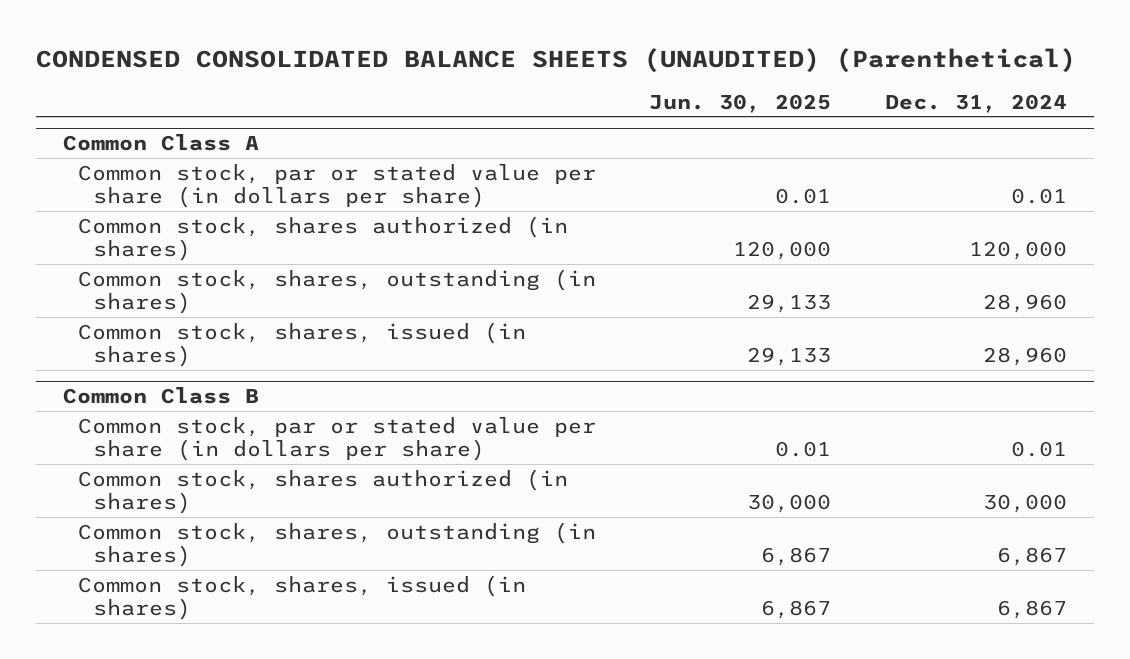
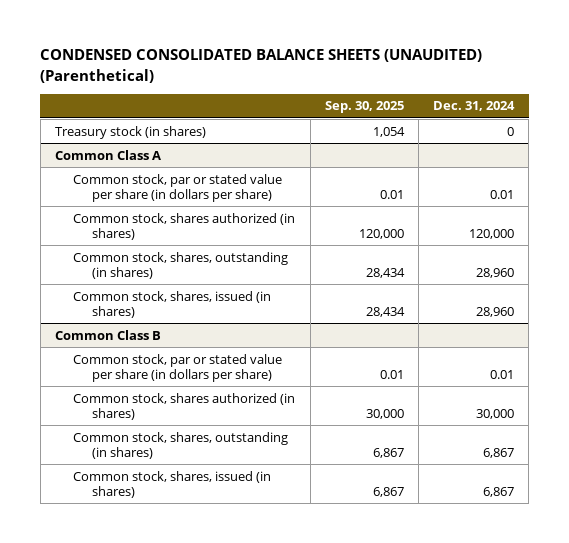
- | Jun. 30, 2025 | Dec. 31, 2024
+ | Sep. 30, 2025 | Dec. 31, 2024
+ Treasury stock (in shares) | 1,054 | 0

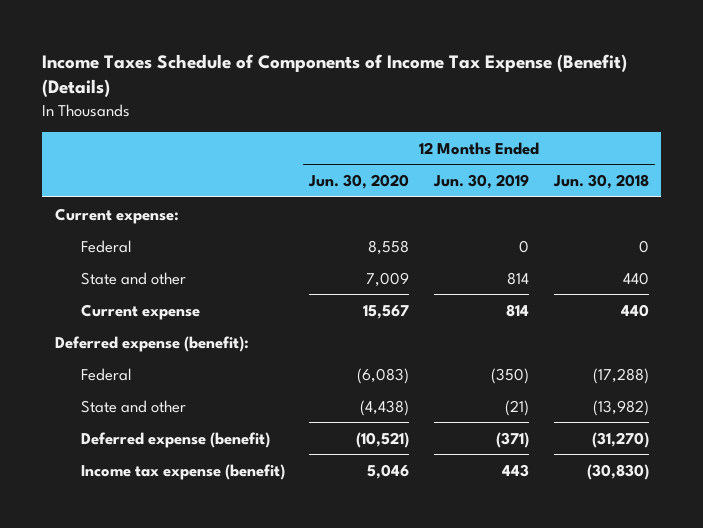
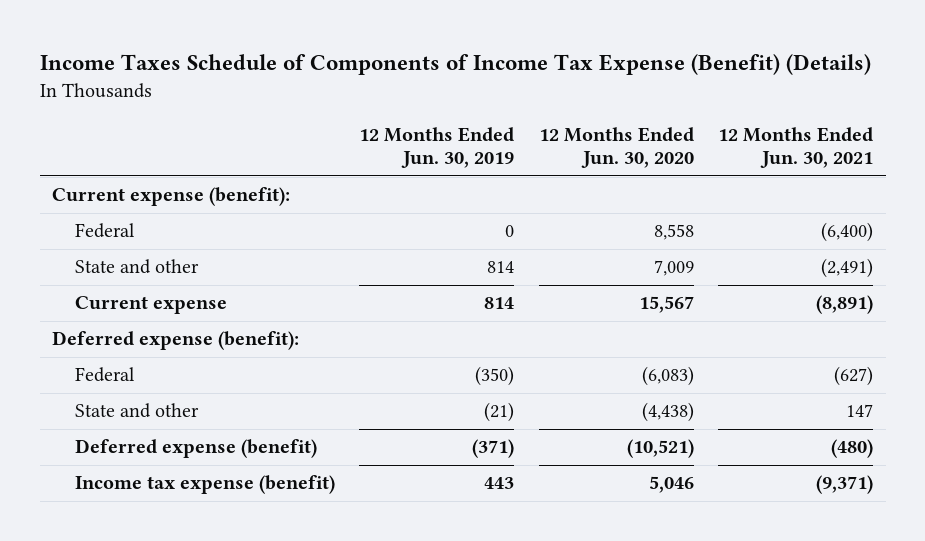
- | 12 Months Ended Jun. 30, 2020 | 12 Months Ended Jun. 30, 2019 | 12 Months Ended Jun. 30, 2018
+ | 12 Months Ended Jun. 30, 2019 | 12 Months Ended Jun. 30, 2020 | 12 Months Ended Jun. 30, 2021
- Current expense:
+ Current expense (benefit):

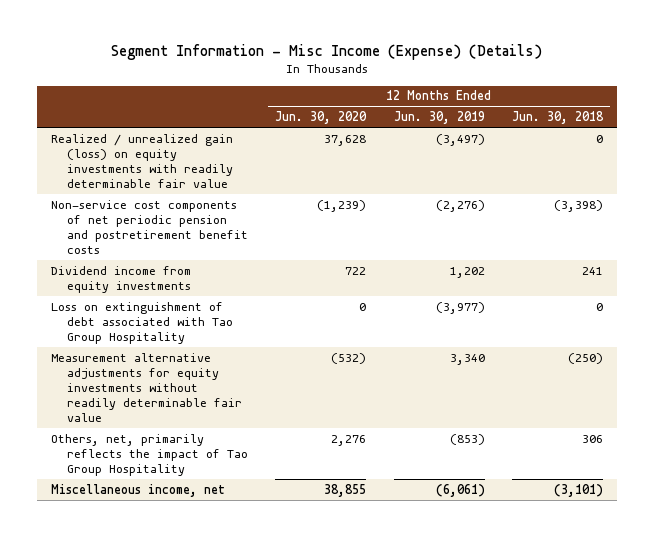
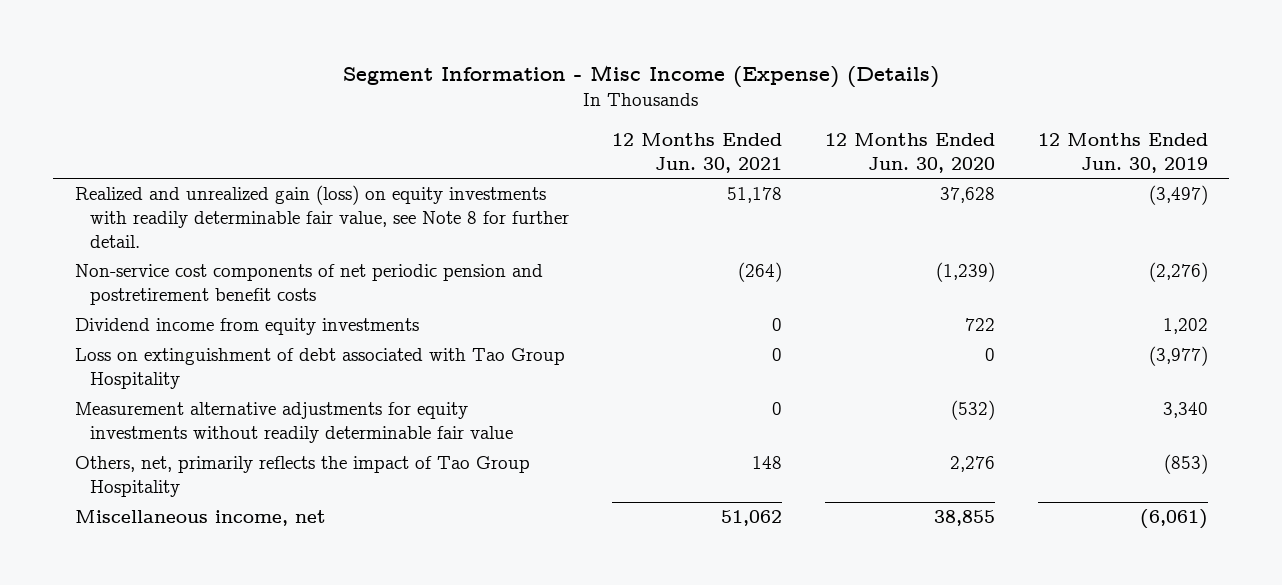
- | 12 Months Ended Jun. 30, 2020 | 12 Months Ended Jun. 30, 2019 | 12 Months Ended Jun. 30, 2018
+ | 12 Months Ended Jun. 30, 2021 | 12 Months Ended Jun. 30, 2020 | 12 Months Ended Jun. 30, 2019
- Realized / unrealized gain (loss) on equity investments with readily determinable fair value | 37,628 | (3,497) | 0
+ Realized and unrealized gain (loss) on equity investments with readily determinable fair value, see Note 8 for further detail. | 51,178 | 37,628 | (3,497)

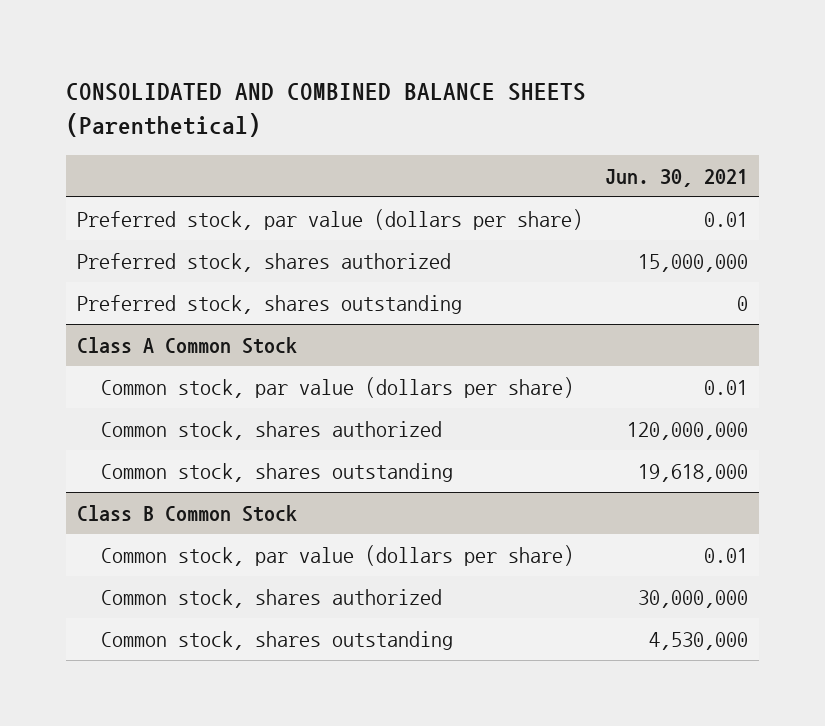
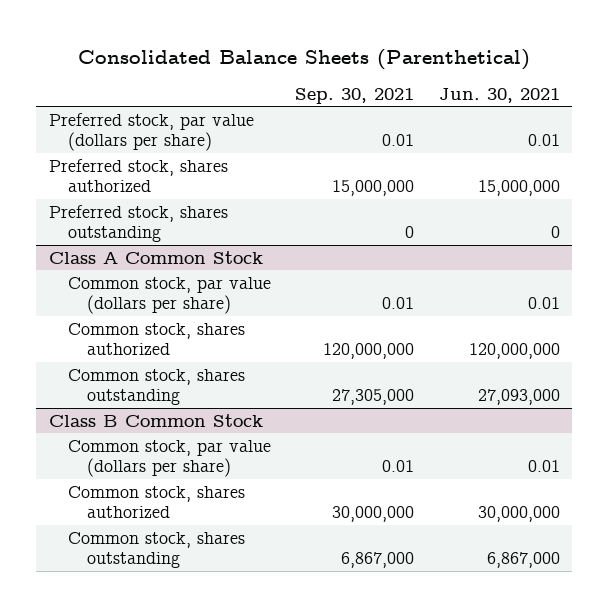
- CONSOLIDATED AND COMBINED BALANCE SHEETS (Parenthetical)
+ Consolidated Balance Sheets (Parenthetical)
- | Jun. 30, 2021
+ | Sep. 30, 2021 | Jun. 30, 2021
@ Class A Common Stock
- Common stock, shares outstanding | 19,618,000
+ Common stock, shares outstanding | 27,305,000 | 27,093,000
@ Class B Common Stock
- Common stock, shares outstanding | 4,530,000
+ Common stock, shares outstanding | 6,867,000 | 6,867,000

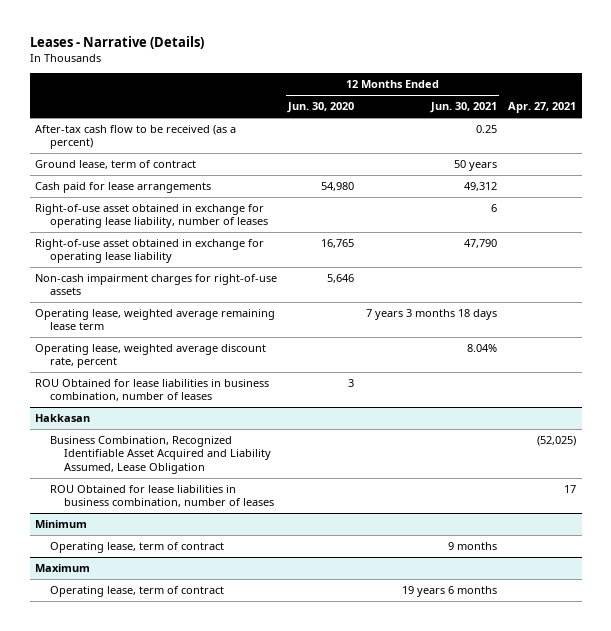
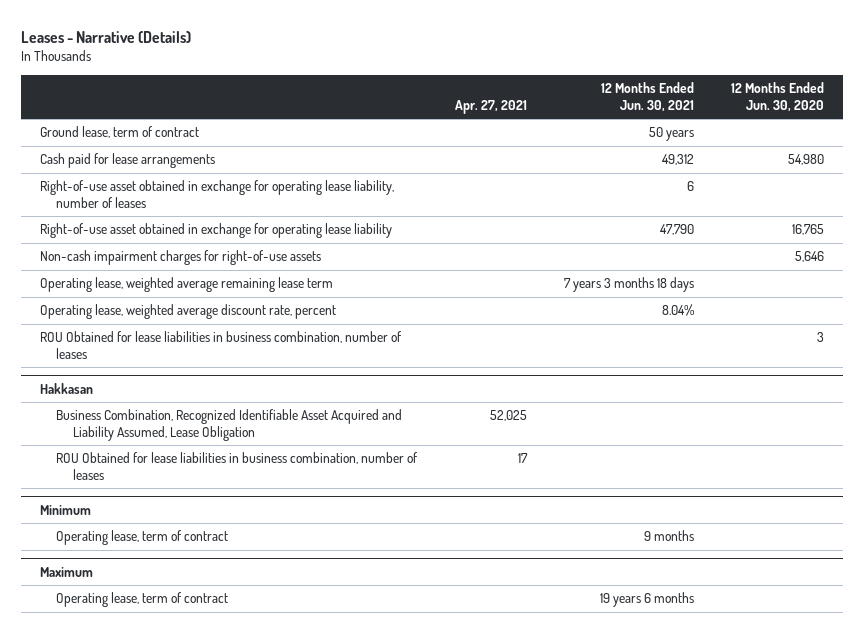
- | 12 Months Ended Jun. 30, 2020 | 12 Months Ended Jun. 30, 2021 | Apr. 27, 2021
+ | Apr. 27, 2021 | 12 Months Ended Jun. 30, 2021 | 12 Months Ended Jun. 30, 2020
- After-tax cash flow to be received (as a percent) | | 0.25 |
@ Hakkasan
- Business Combination, Recognized Identifiable Asset Acquired and Liability Assumed, Lease Obligation | | | (52,025)
+ Business Combination, Recognized Identifiable Asset Acquired and Liability Assumed, Lease Obligation | 52,025 | |

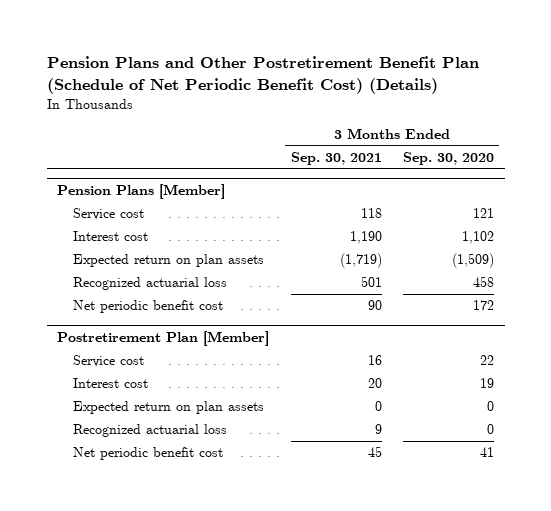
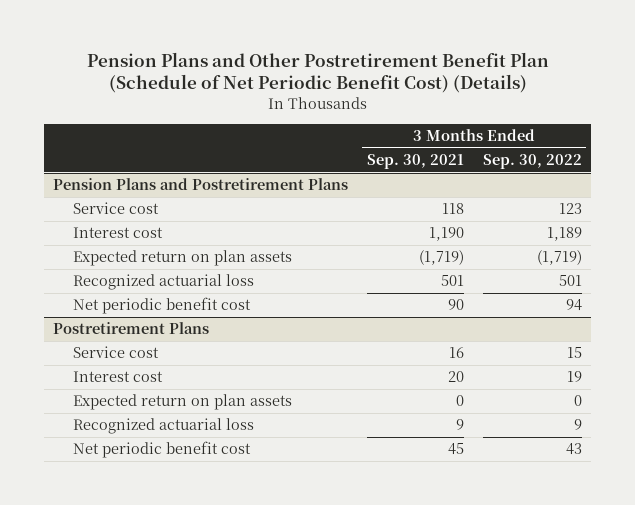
- | 3 Months Ended Sep. 30, 2021 | 3 Months Ended Sep. 30, 2020
+ | 3 Months Ended Sep. 30, 2021 | 3 Months Ended Sep. 30, 2022
- Pension Plans [Member]
+ Pension Plans and Postretirement Plans
- Postretirement Plan [Member]
+ Postretirement Plans

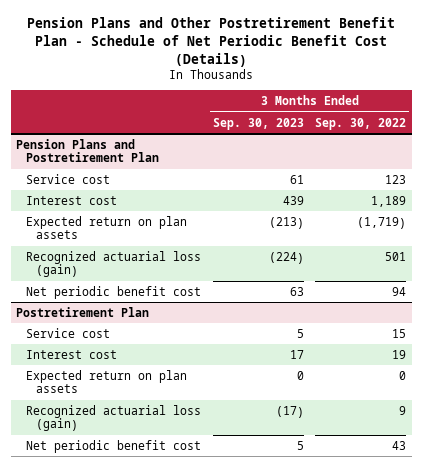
- Pension Plans and Other Postretirement Benefit Plan (Schedule of Net Periodic Benefit Cost) (Details)
+ Pension Plans and Other Postretirement Benefit Plan - Schedule of Net Periodic Benefit Cost (Details)
- | 3 Months Ended Sep. 30, 2021 | 3 Months Ended Sep. 30, 2022
+ | 3 Months Ended Sep. 30, 2023 | 3 Months Ended Sep. 30, 2022
- Pension Plans and Postretirement Plans
+ Pension Plans and Postretirement Plan
- Recognized actuarial loss | 501 | 501
+ Recognized actuarial loss (gain) | (224) | 501
- Postretirement Plans
+ Postretirement Plan
- Recognized actuarial loss | 9 | 9
+ Recognized actuarial loss (gain) | (17) | 9

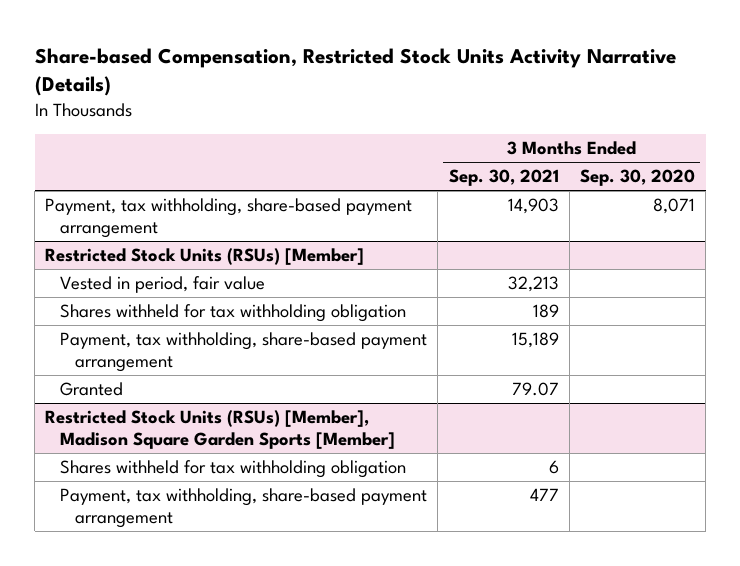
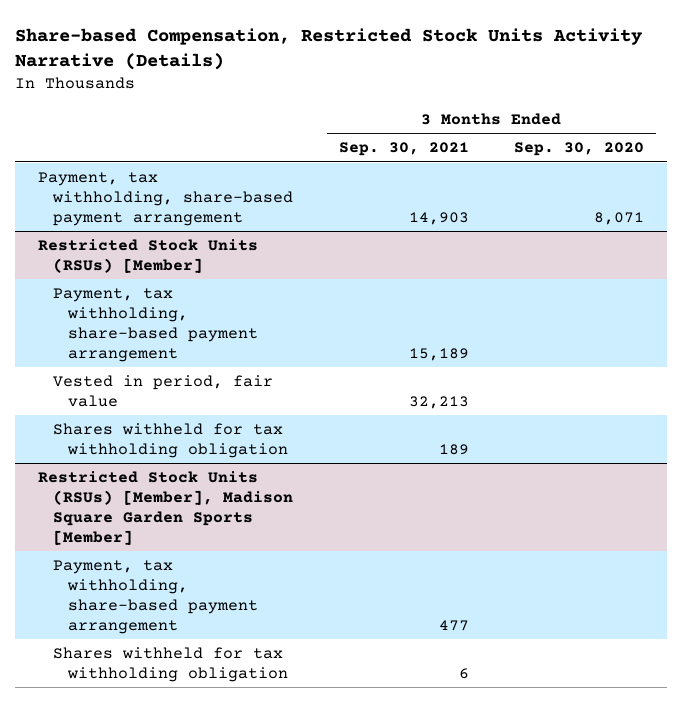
@ Restricted Stock Units (RSUs) [Member]
moved up: Payment, tax withholding, share-based payment arrangement | 15,189 |
- Granted | 79.07 |
@ Restricted Stock Units (RSUs) [Member], Madison Square Garden Sports [Member]
moved down: Shares withheld for tax withholding obligation | 6 |

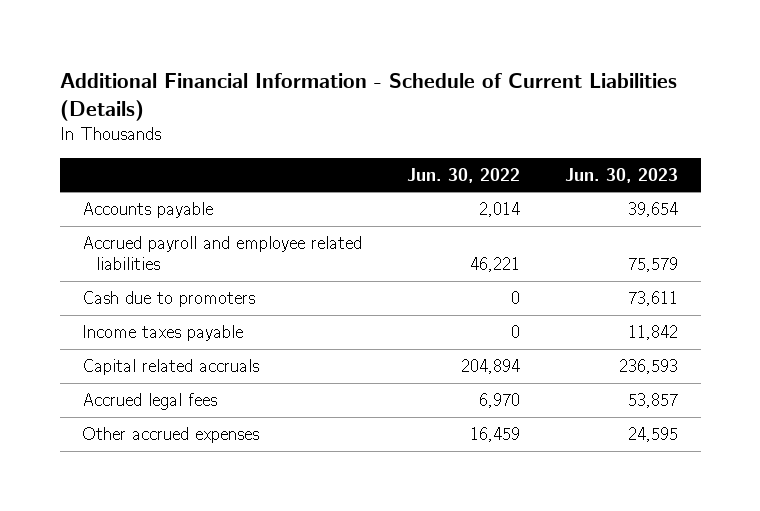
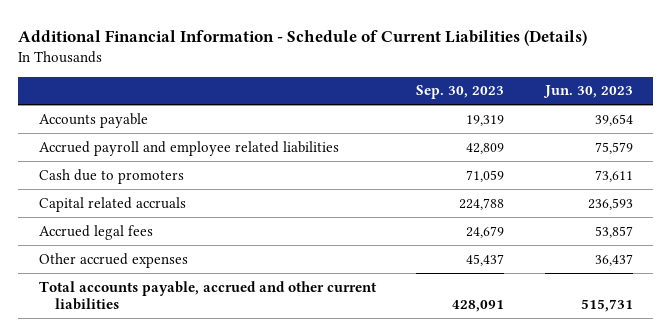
- | Jun. 30, 2022 | Jun. 30, 2023
+ | Sep. 30, 2023 | Jun. 30, 2023
- Income taxes payable | 0 | 11,842
- Other accrued expenses | 16,459 | 24,595
+ Other accrued expenses | 45,437 | 36,437
+ Total accounts payable, accrued and other current liabilities | 428,091 | 515,731

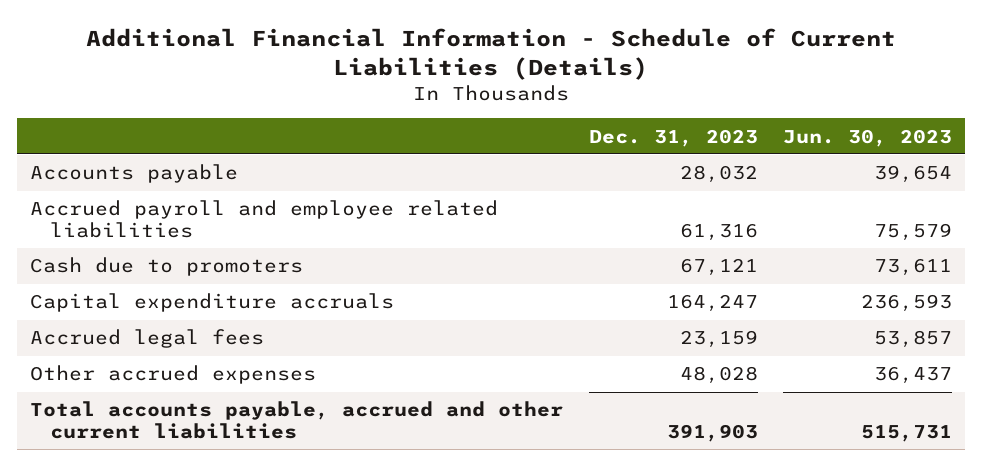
- | Sep. 30, 2023 | Jun. 30, 2023
+ | Dec. 31, 2023 | Jun. 30, 2023
- Capital related accruals | 224,788 | 236,593
+ Capital expenditure accruals | 164,247 | 236,593

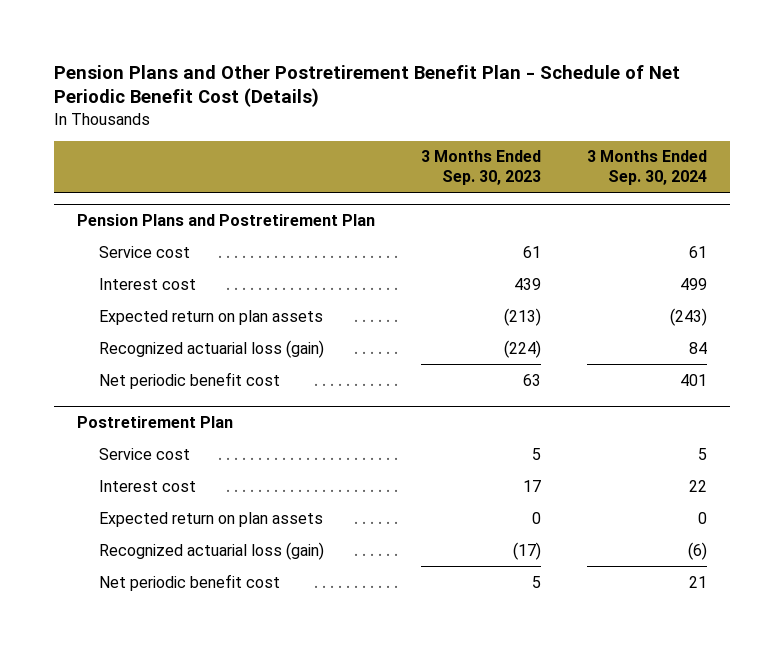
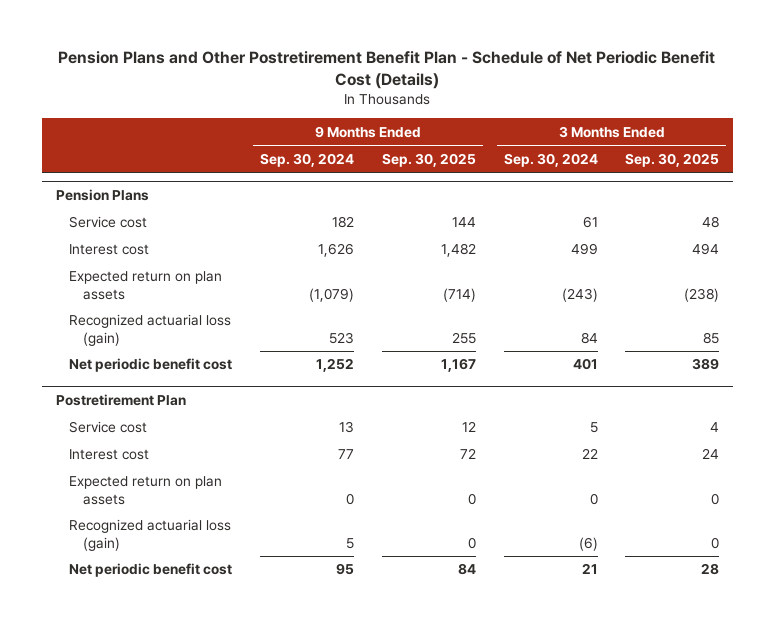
- | 3 Months Ended Sep. 30, 2023 | 3 Months Ended Sep. 30, 2024
+ | 9 Months Ended Sep. 30, 2024 | 9 Months Ended Sep. 30, 2025 | 3 Months Ended Sep. 30, 2024 | 3 Months Ended Sep. 30, 2025
- Pension Plans and Postretirement Plan
+ Pension Plans

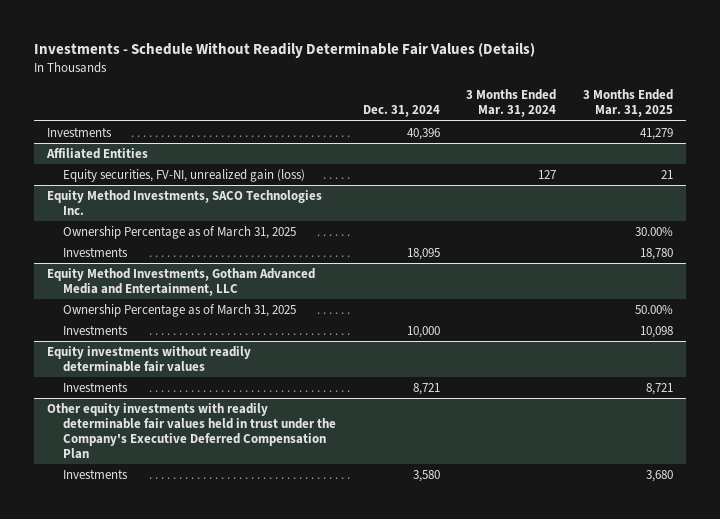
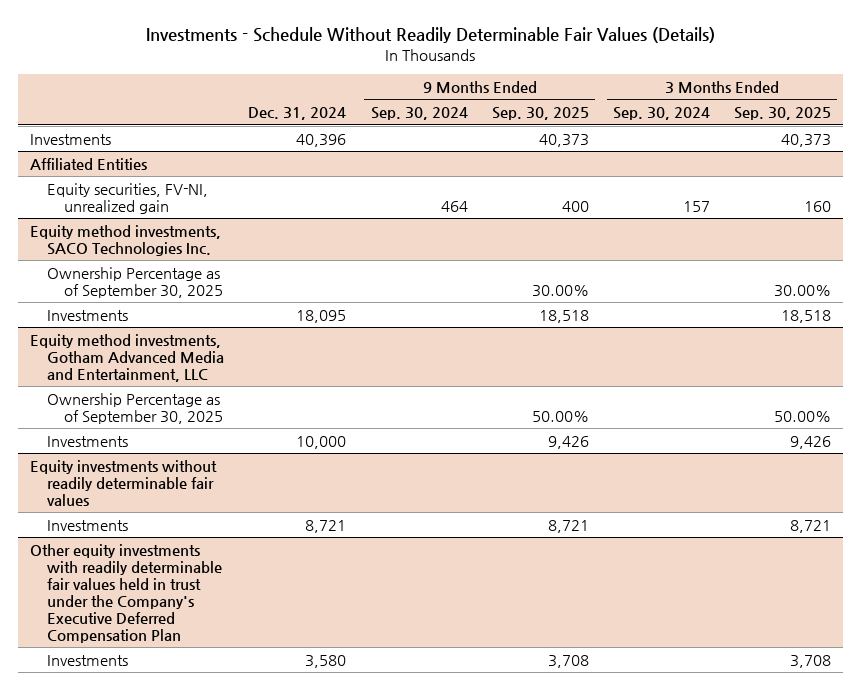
- | Dec. 31, 2024 | 3 Months Ended Mar. 31, 2024 | 3 Months Ended Mar. 31, 2025
+ | Dec. 31, 2024 | 9 Months Ended Sep. 30, 2024 | 9 Months Ended Sep. 30, 2025 | 3 Months Ended Sep. 30, 2024 | 3 Months Ended Sep. 30, 2025
@ Affiliated Entities
- Equity securities, FV-NI, unrealized gain (loss) | | 127 | 21
- Equity Method Investments, SACO Technologies Inc.
- Ownership Percentage as of March 31, 2025 | | | 30.00%
@ Affiliated Entities
+ Equity securities, FV-NI, unrealized gain | | 464 | 400 | 157 | 160
+ Equity method investments, SACO Technologies Inc.
+ Ownership Percentage as of September 30, 2025 | | | 30.00% | | 30.00%
- Equity Method Investments, Gotham Advanced Media and Entertainment, LLC
- Ownership Percentage as of March 31, 2025 | | | 50.00%
+ Equity method investments, Gotham Advanced Media and Entertainment, LLC
+ Ownership Percentage as of September 30, 2025 | | | 50.00% | | 50.00%

